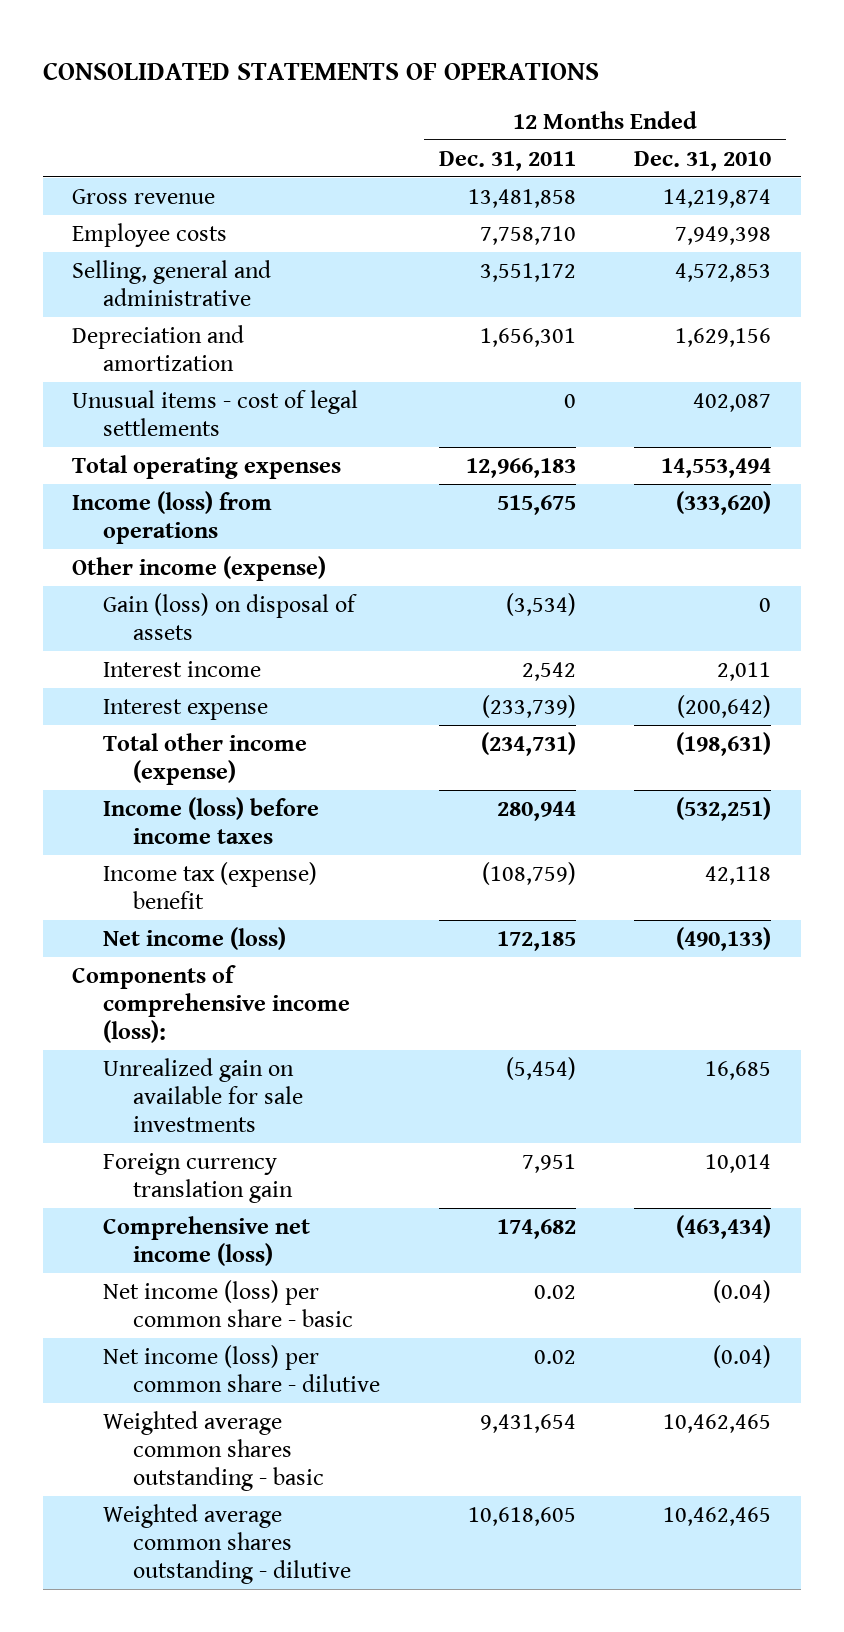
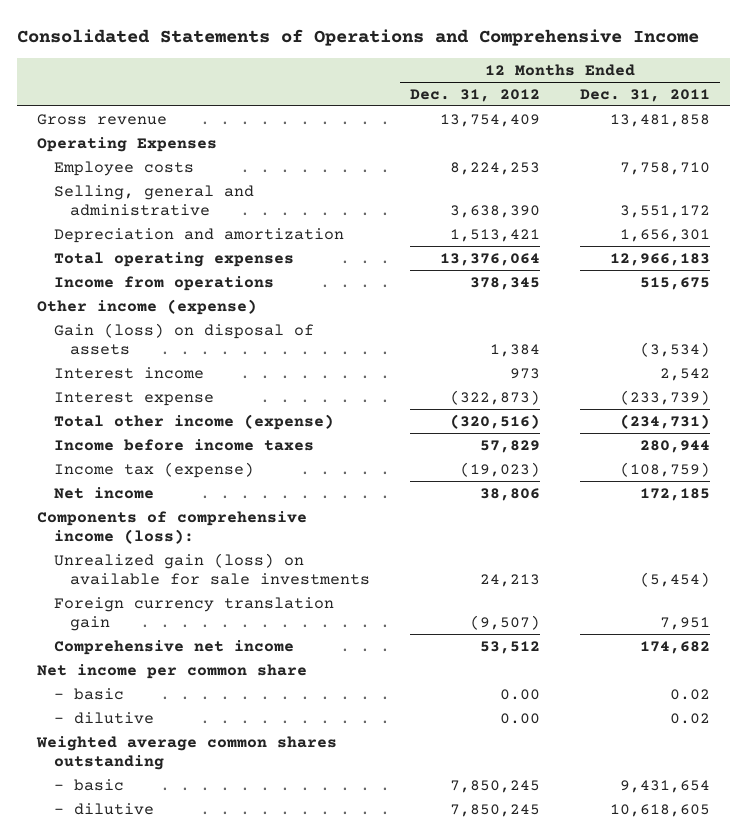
- CONSOLIDATED STATEMENTS OF OPERATIONS
+ Consolidated Statements of Operations and Comprehensive Income
- | 12 Months Ended Dec. 31, 2011 | 12 Months Ended Dec. 31, 2010
+ | 12 Months Ended Dec. 31, 2012 | 12 Months Ended Dec. 31, 2011
+ Operating Expenses
- Unusual items - cost of legal settlements | 0 | 402,087
- Income (loss) from operations | 515,675 | (333,620)
+ Income from operations | 378,345 | 515,675
- Income (loss) before income taxes | 280,944 | (532,251)
- Income tax (expense) benefit | (108,759) | 42,118
- Net income (loss) | 172,185 | (490,133)
+ Income before income taxes | 57,829 | 280,944
+ Income tax (expense) | (19,023) | (108,759)
+ Net income | 38,806 | 172,185
- Unrealized gain on available for sale investments | (5,454) | 16,685
+ Unrealized gain (loss) on available for sale investments | 24,213 | (5,454)
- Comprehensive net income (loss) | 174,682 | (463,434)
- Net income (loss) per common share - basic | 0.02 | (0.04)
- Net income (loss) per common share - dilutive | 0.02 | (0.04)
- Weighted average common shares outstanding - basic | 9,431,654 | 10,462,465
- Weighted average common shares outstanding - dilutive | 10,618,605 | 10,462,465
+ Comprehensive net income | 53,512 | 174,682
+ Net income per common share
+ - basic | 0.00 | 0.02
+ - dilutive | 0.00 | 0.02
+ Weighted average common shares outstanding
+ - basic | 7,850,245 | 9,431,654
+ - dilutive | 7,850,245 | 10,618,605

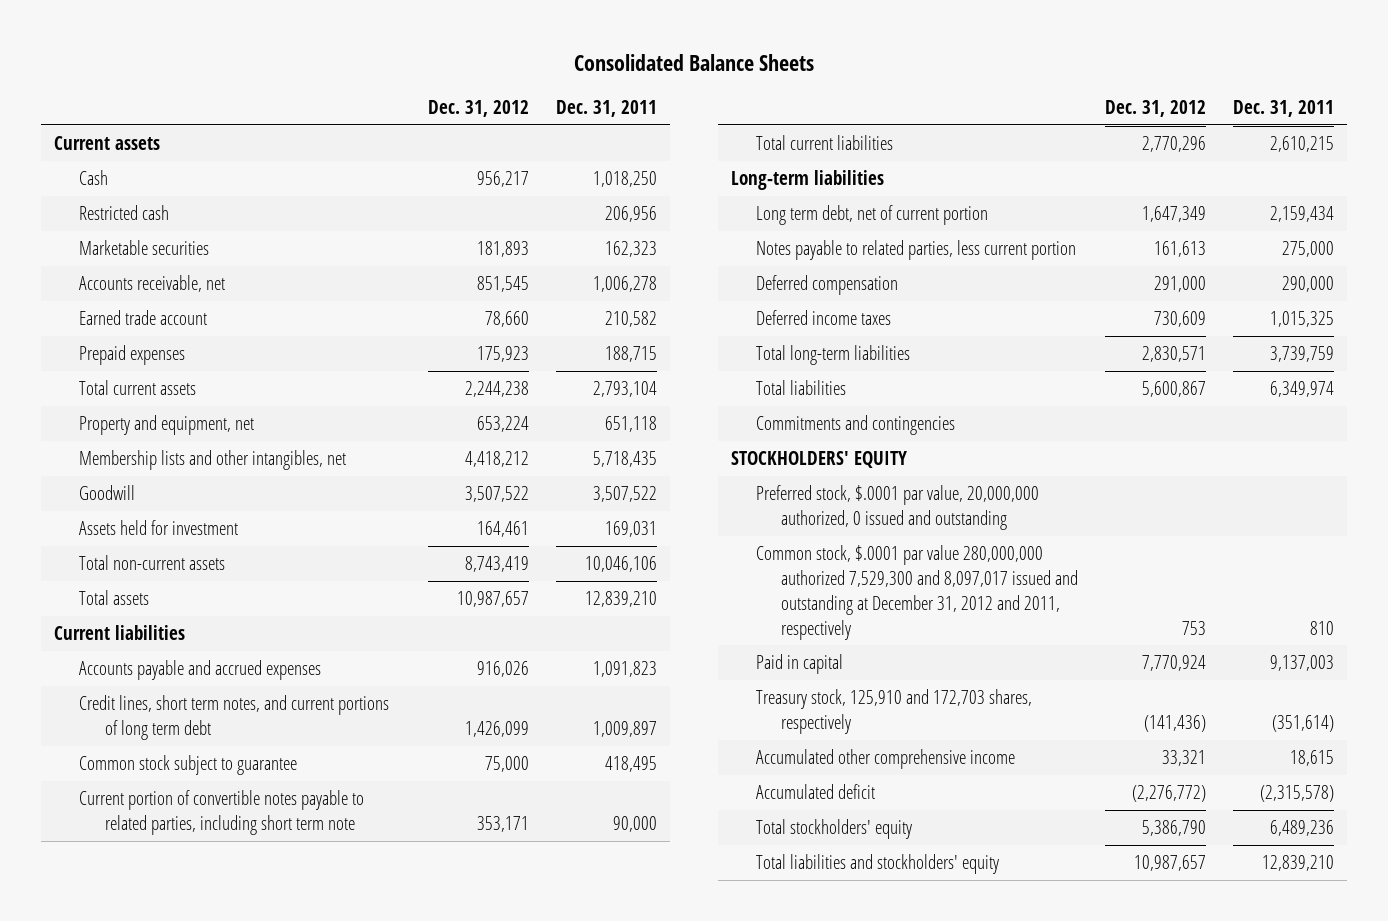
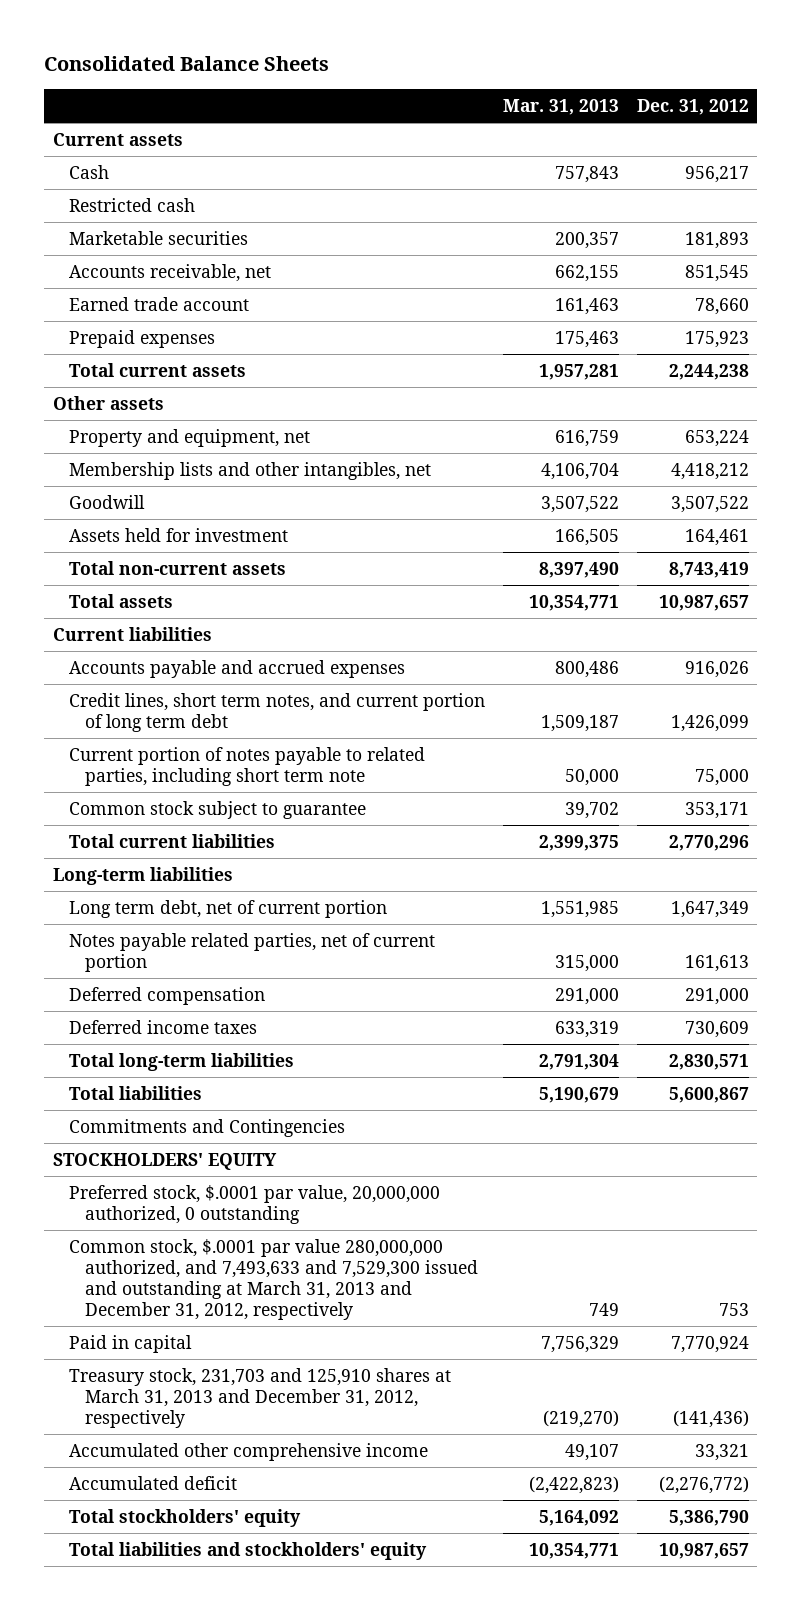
- | Dec. 31, 2012 | Dec. 31, 2011
+ | Mar. 31, 2013 | Dec. 31, 2012
+ Other assets
- Credit lines, short term notes, and current portions of long term debt | 1,426,099 | 1,009,897
- Common stock subject to guarantee | 75,000 | 418,495
- Current portion of convertible notes payable to related parties, including short term note | 353,171 | 90,000
+ Credit lines, short term notes, and current portion of long term debt | 1,509,187 | 1,426,099
+ Current portion of notes payable to related parties, including short term note | 50,000 | 75,000
+ Common stock subject to guarantee | 39,702 | 353,171
- Notes payable to related parties, less current portion | 161,613 | 275,000
+ Notes payable related parties, net of current portion | 315,000 | 161,613
- Commitments and contingencies
+ Commitments and Contingencies
- Preferred stock, $.0001 par value, 20,000,000 authorized, 0 issued and outstanding
- Common stock, $.0001 par value 280,000,000 authorized 7,529,300 and 8,097,017 issued and outstanding at December 31, 2012 and 2011, respectively | 753 | 810
+ Preferred stock, $.0001 par value, 20,000,000 authorized, 0 outstanding
+ Common stock, $.0001 par value 280,000,000 authorized, and 7,493,633 and 7,529,300 issued and outstanding at March 31, 2013 and December 31, 2012, respectively | 749 | 753
- Treasury stock, 125,910 and 172,703 shares, respectively | (141,436) | (351,614)
+ Treasury stock, 231,703 and 125,910 shares at March 31, 2013 and December 31, 2012, respectively | (219,270) | (141,436)

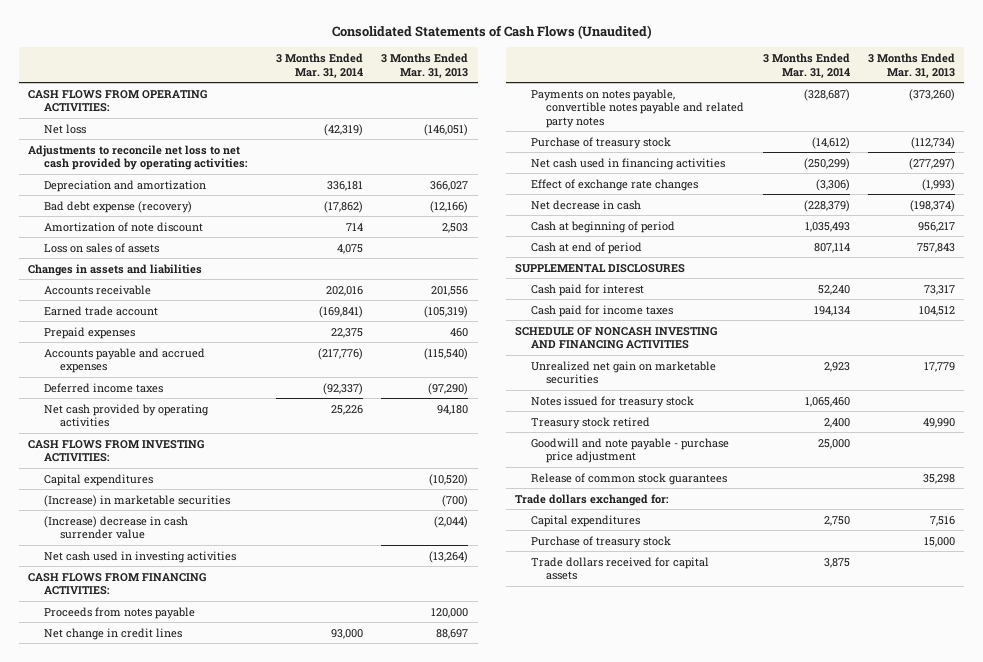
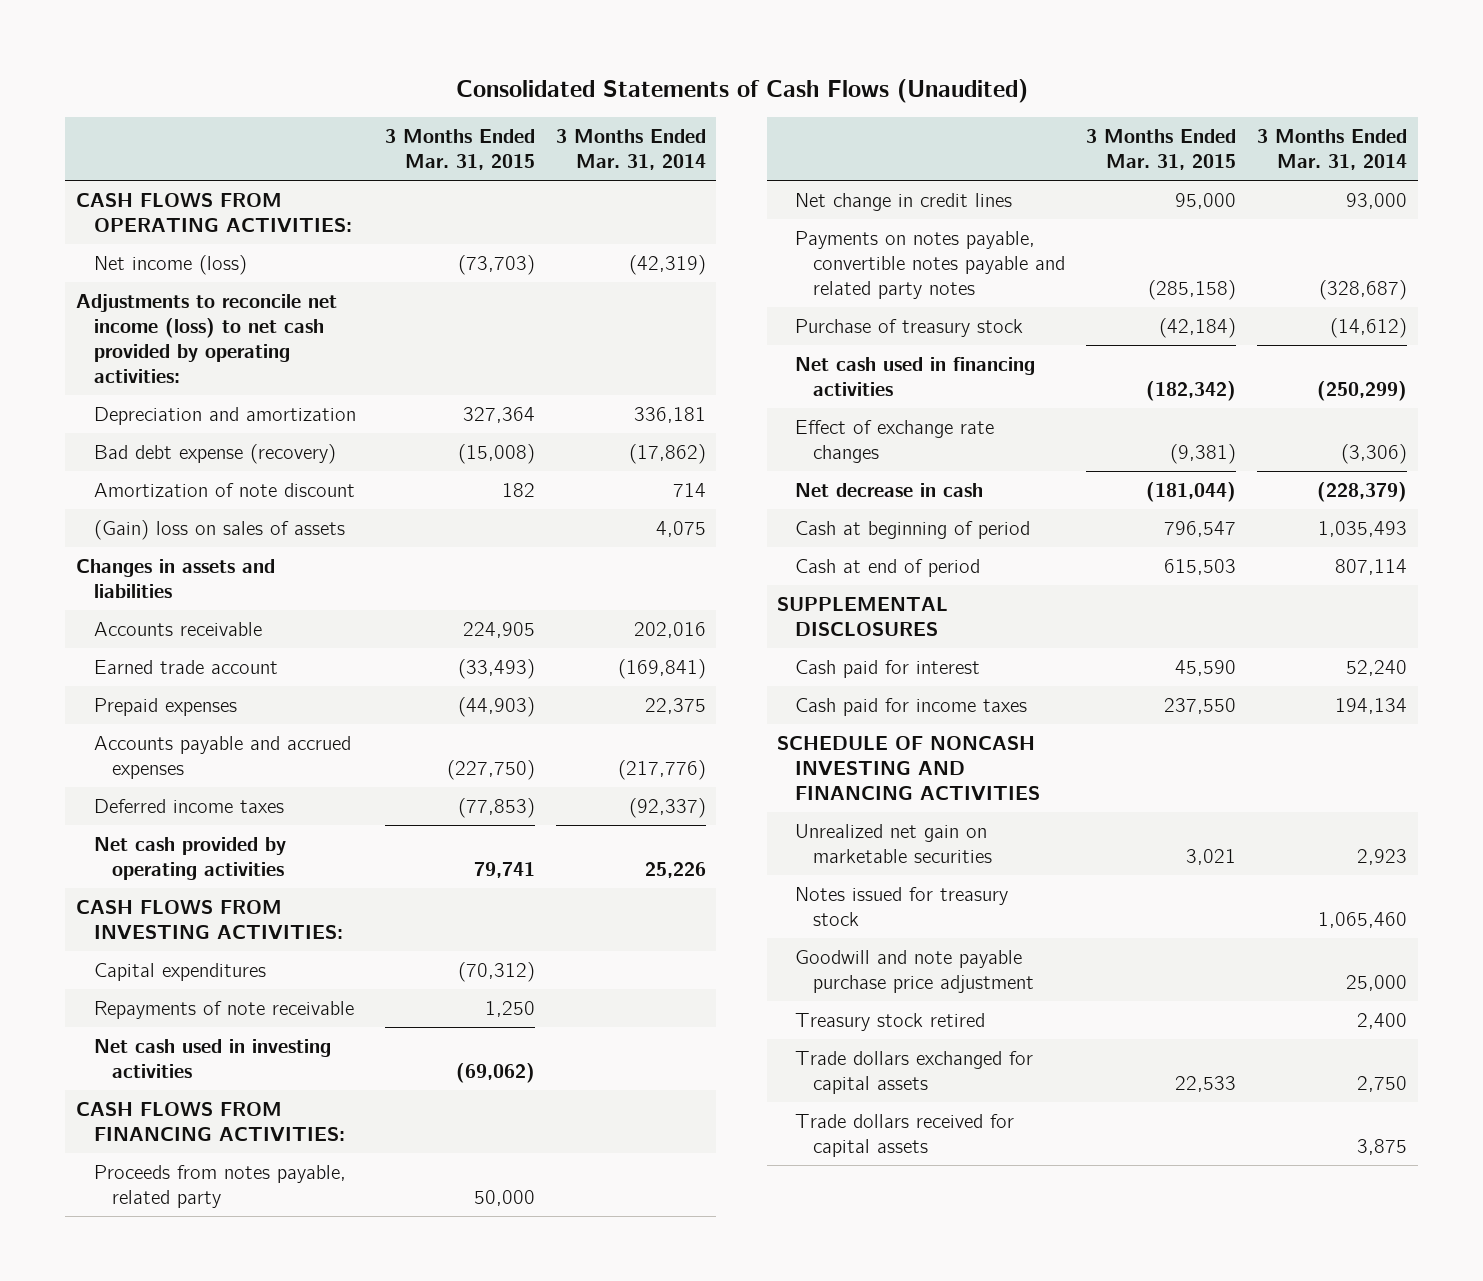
- | 3 Months Ended Mar. 31, 2014 | 3 Months Ended Mar. 31, 2013
+ | 3 Months Ended Mar. 31, 2015 | 3 Months Ended Mar. 31, 2014
- Net loss | (42,319) | (146,051)
- Adjustments to reconcile net loss to net cash provided by operating activities:
+ Net income (loss) | (73,703) | (42,319)
+ Adjustments to reconcile net income (loss) to net cash provided by operating activities:
- Loss on sales of assets | 4,075 |
+ (Gain) loss on sales of assets | | 4,075
- (Increase) in marketable securities | | (700)
- (Increase) decrease in cash surrender value | | (2,044)
+ Repayments of note receivable | 1,250 |
- Proceeds from notes payable | | 120,000
+ Proceeds from notes payable, related party | 50,000 |
+ Goodwill and note payable purchase price adjustment | | 25,000
- Goodwill and note payable - purchase price adjustment | 25,000 |
- Release of common stock guarantees | | 35,298
- Trade dollars exchanged for:
- Capital expenditures | 2,750 | 7,516
- Purchase of treasury stock | | 15,000
+ Trade dollars exchanged for capital assets | 22,533 | 2,750

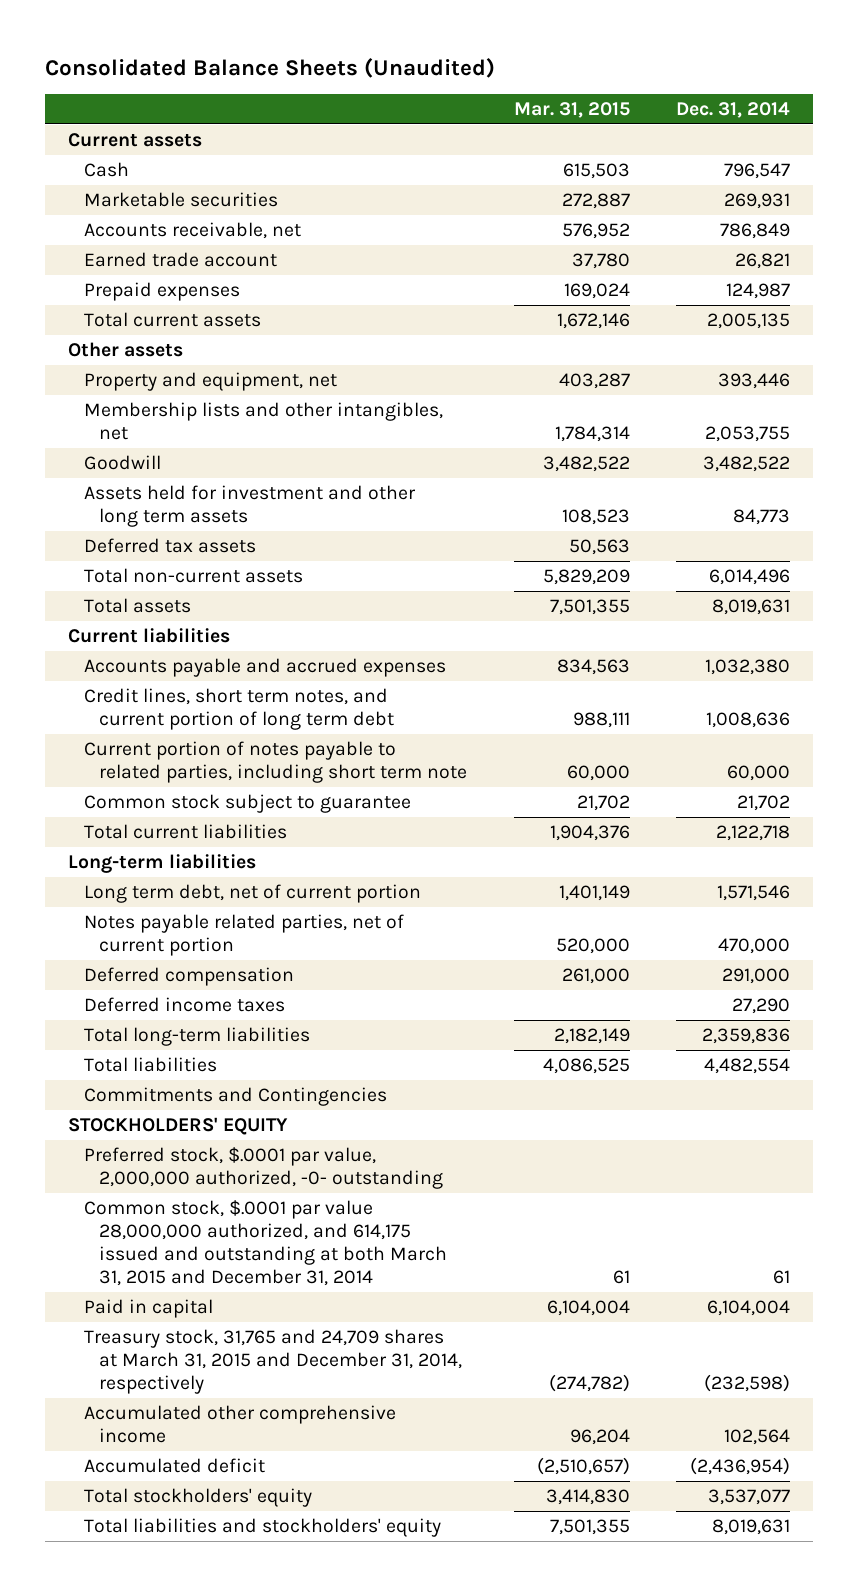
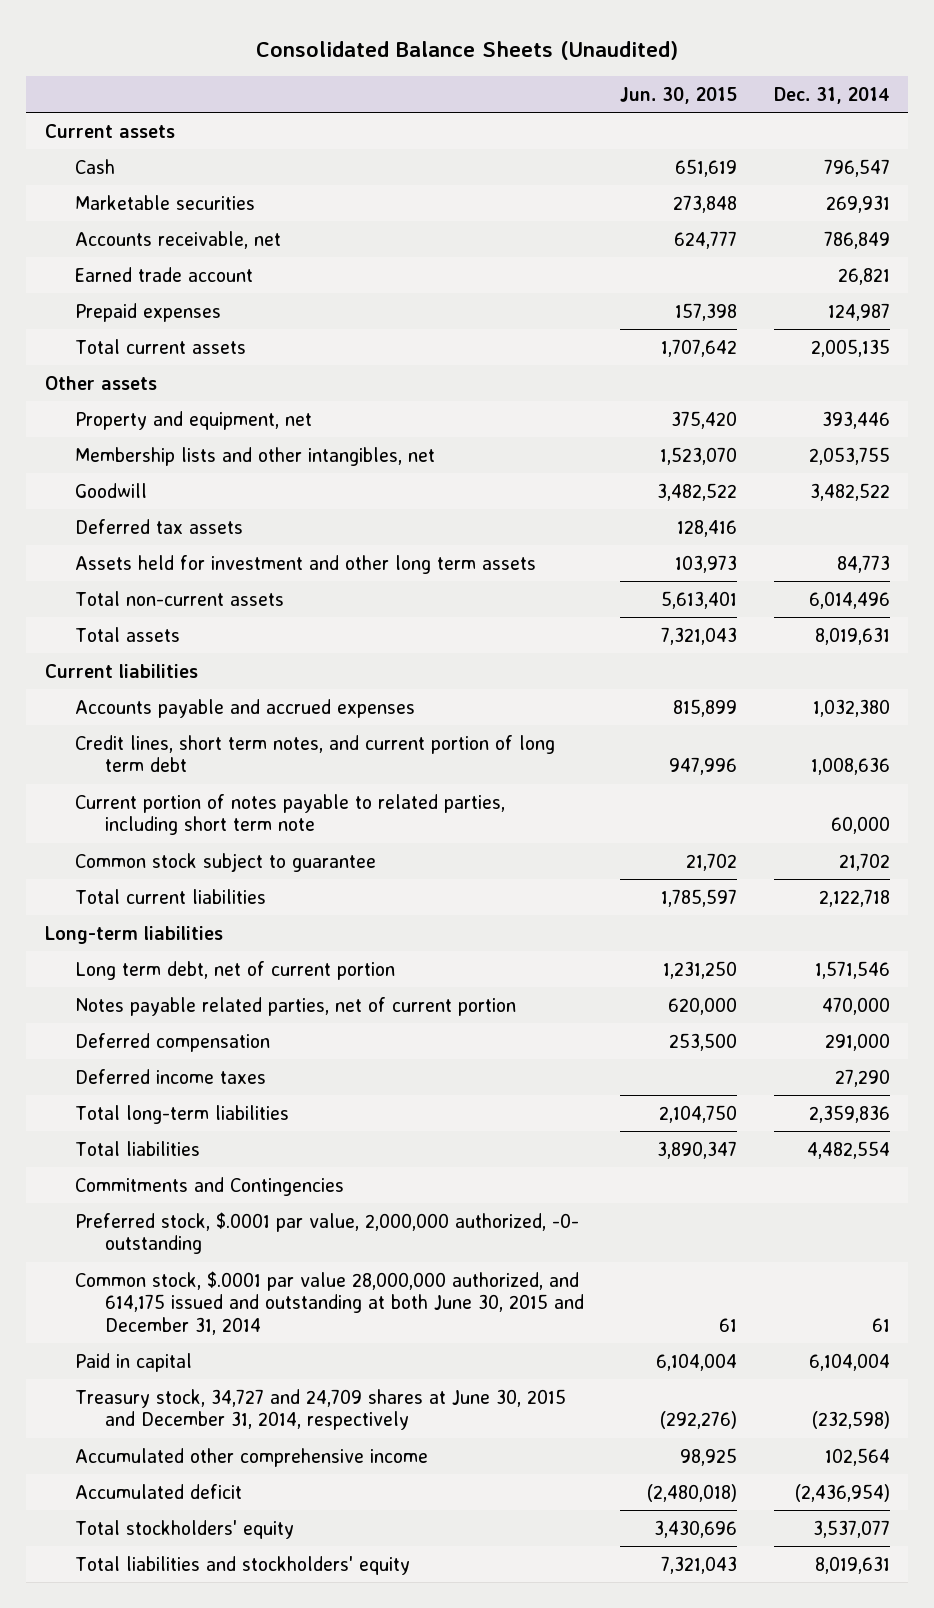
- | Mar. 31, 2015 | Dec. 31, 2014
+ | Jun. 30, 2015 | Dec. 31, 2014
moved down: Assets held for investment and other long term assets | 103,973 | 84,773
- STOCKHOLDERS' EQUITY
- Common stock, $.0001 par value 28,000,000 authorized, and 614,175 issued and outstanding at both March 31, 2015 and December 31, 2014 | 61 | 61
+ Common stock, $.0001 par value 28,000,000 authorized, and 614,175 issued and outstanding at both June 30, 2015 and December 31, 2014 | 61 | 61
- Treasury stock, 31,765 and 24,709 shares at March 31, 2015 and December 31, 2014, respectively | (274,782) | (232,598)
+ Treasury stock, 34,727 and 24,709 shares at June 30, 2015 and December 31, 2014, respectively | (292,276) | (232,598)

